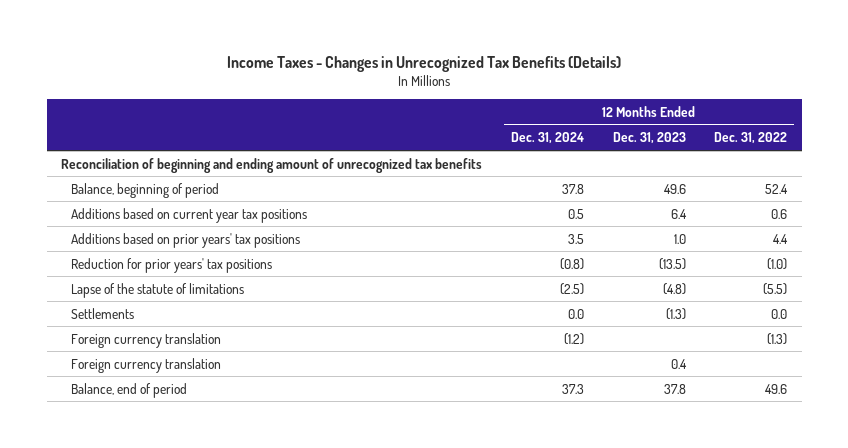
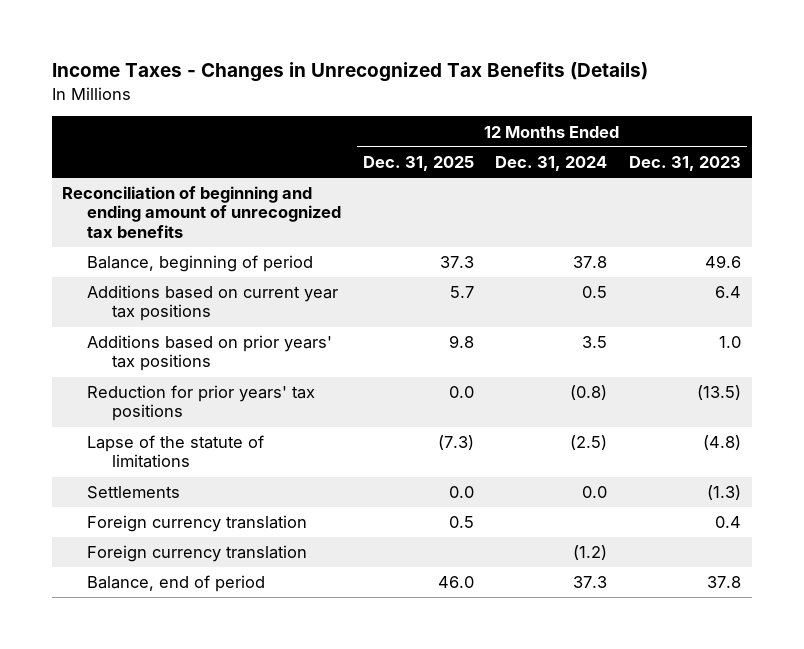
- | 12 Months Ended Dec. 31, 2024 | 12 Months Ended Dec. 31, 2023 | 12 Months Ended Dec. 31, 2022
+ | 12 Months Ended Dec. 31, 2025 | 12 Months Ended Dec. 31, 2024 | 12 Months Ended Dec. 31, 2023
moved down: Foreign currency translation | | (1.2) |

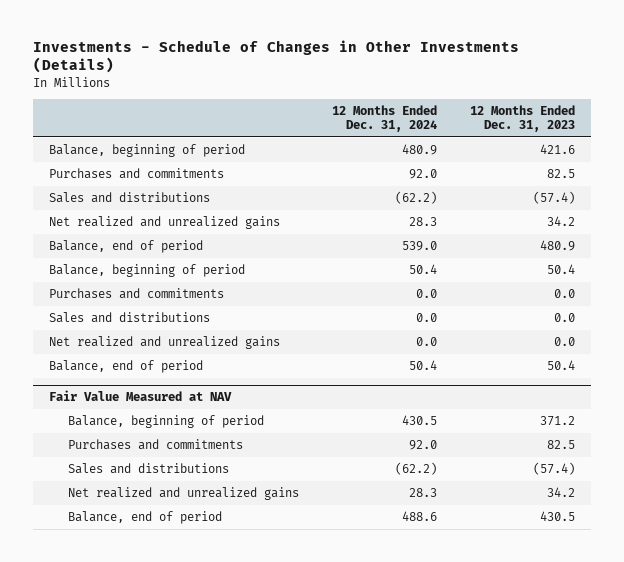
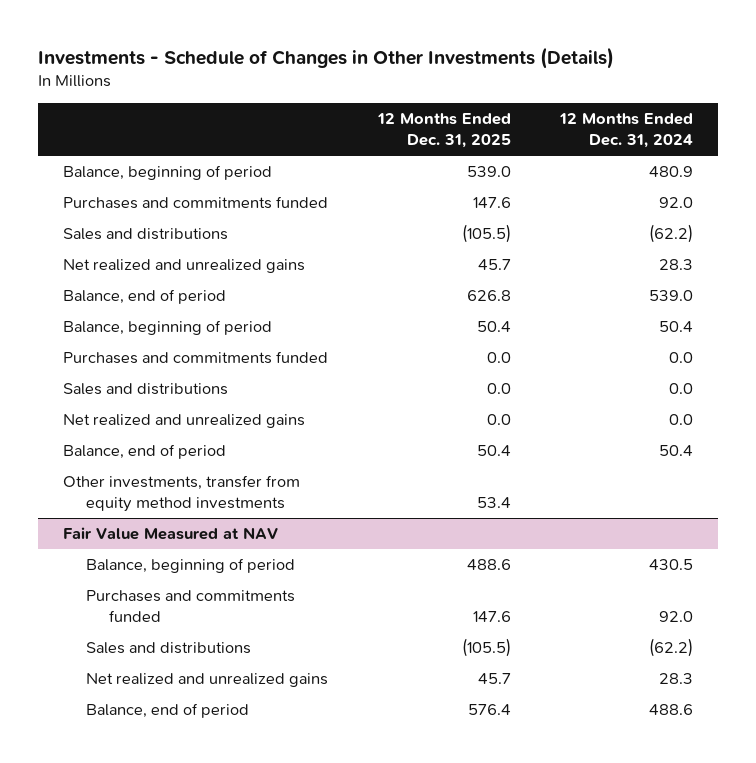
- | 12 Months Ended Dec. 31, 2024 | 12 Months Ended Dec. 31, 2023
+ | 12 Months Ended Dec. 31, 2025 | 12 Months Ended Dec. 31, 2024
- Purchases and commitments | 92.0 | 82.5
+ Purchases and commitments funded | 147.6 | 92.0
- Purchases and commitments | 0.0 | 0.0
+ Purchases and commitments funded | 0.0 | 0.0
+ Other investments, transfer from equity method investments | 53.4 |
@ Fair Value Measured at NAV
- Purchases and commitments | 92.0 | 82.5
+ Purchases and commitments funded | 147.6 | 92.0

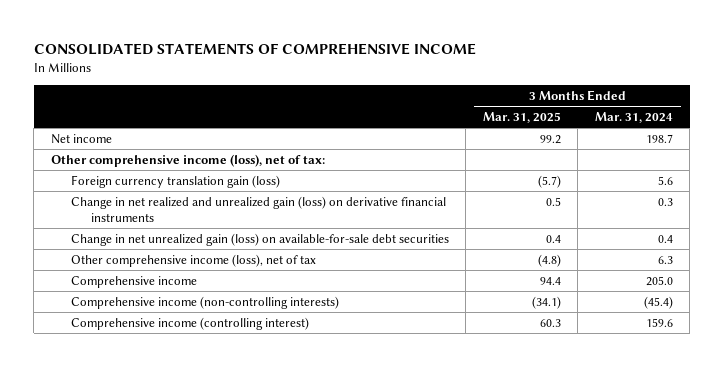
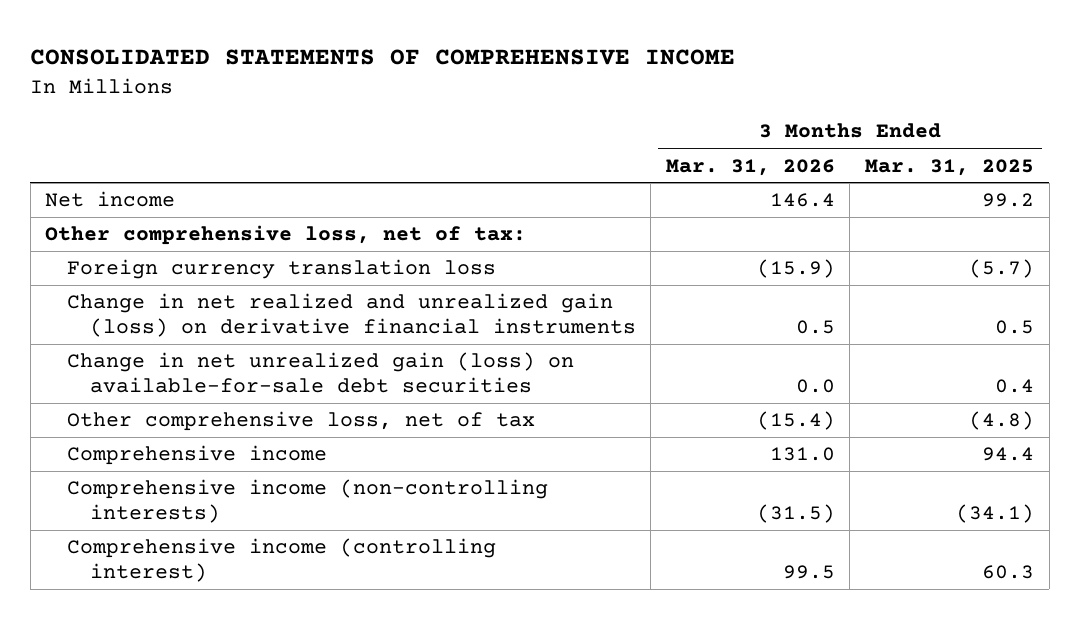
- | 3 Months Ended Mar. 31, 2025 | 3 Months Ended Mar. 31, 2024
+ | 3 Months Ended Mar. 31, 2026 | 3 Months Ended Mar. 31, 2025
- Other comprehensive income (loss), net of tax:
- Foreign currency translation gain (loss) | (5.7) | 5.6
+ Other comprehensive loss, net of tax:
+ Foreign currency translation loss | (15.9) | (5.7)
- Other comprehensive income (loss), net of tax | (4.8) | 6.3
+ Other comprehensive loss, net of tax | (15.4) | (4.8)

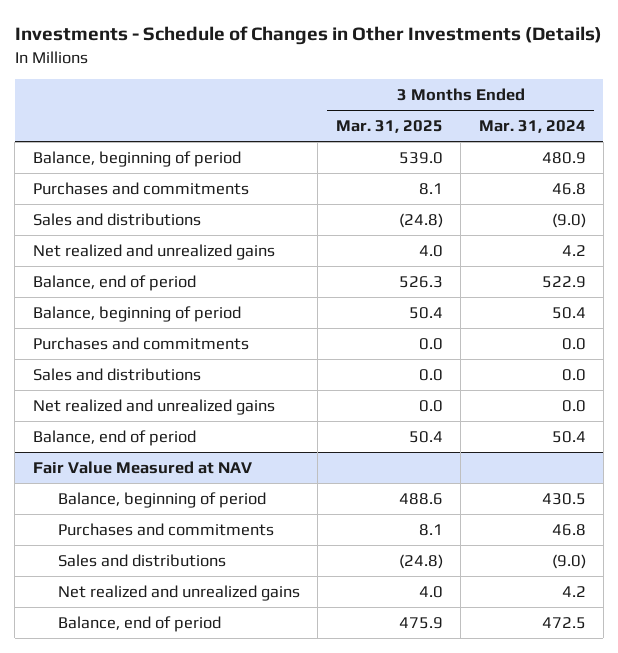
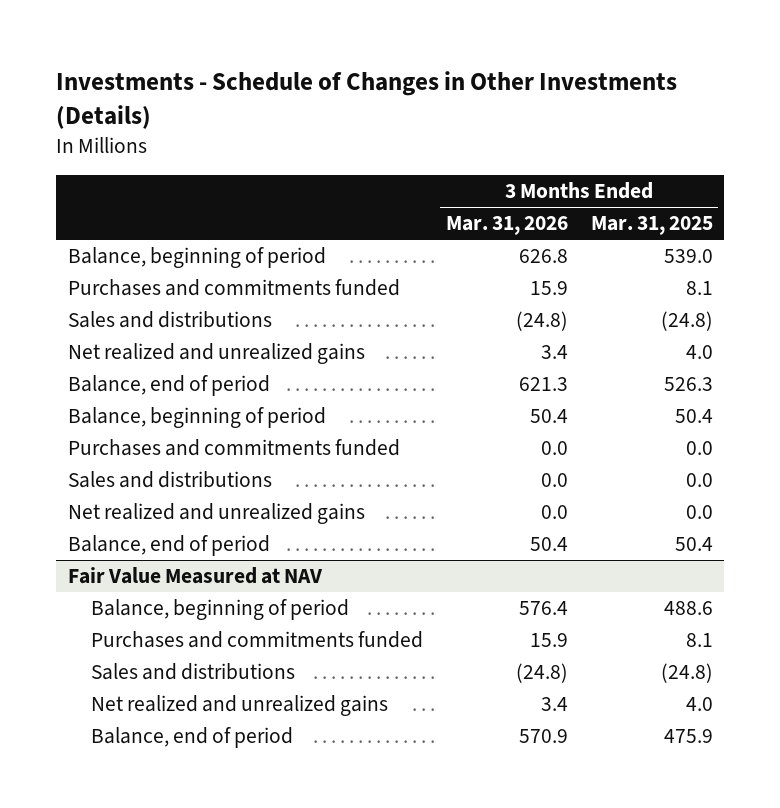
- | 3 Months Ended Mar. 31, 2025 | 3 Months Ended Mar. 31, 2024
+ | 3 Months Ended Mar. 31, 2026 | 3 Months Ended Mar. 31, 2025
- Purchases and commitments | 8.1 | 46.8
+ Purchases and commitments funded | 15.9 | 8.1
- Purchases and commitments | 0.0 | 0.0
+ Purchases and commitments funded | 0.0 | 0.0
@ Fair Value Measured at NAV
- Purchases and commitments | 8.1 | 46.8
+ Purchases and commitments funded | 15.9 | 8.1

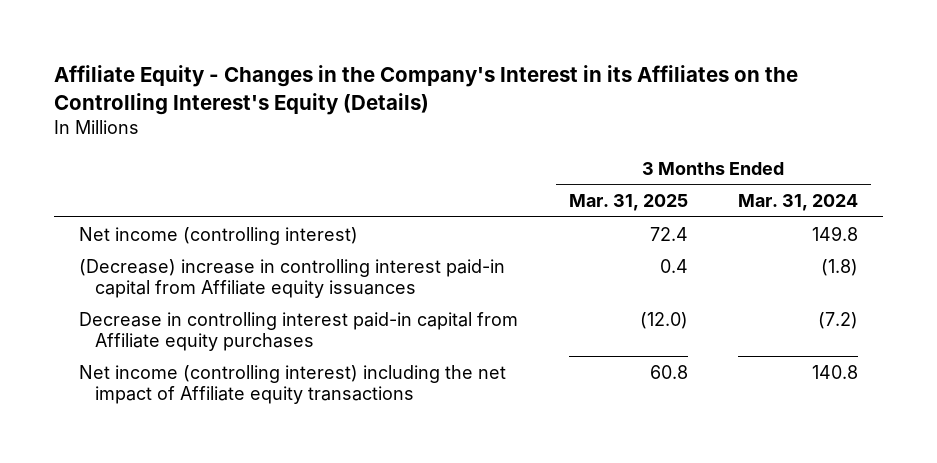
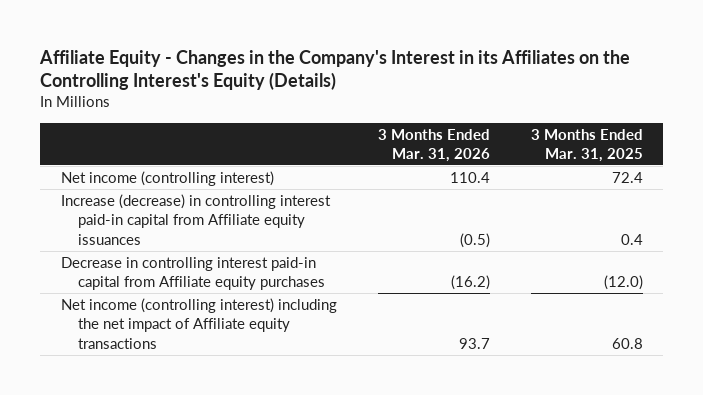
- | 3 Months Ended Mar. 31, 2025 | 3 Months Ended Mar. 31, 2024
+ | 3 Months Ended Mar. 31, 2026 | 3 Months Ended Mar. 31, 2025
- (Decrease) increase in controlling interest paid-in capital from Affiliate equity issuances | 0.4 | (1.8)
+ Increase (decrease) in controlling interest paid-in capital from Affiliate equity issuances | (0.5) | 0.4

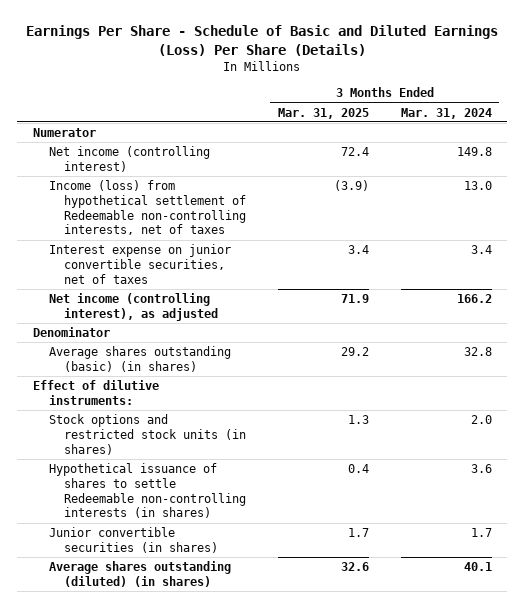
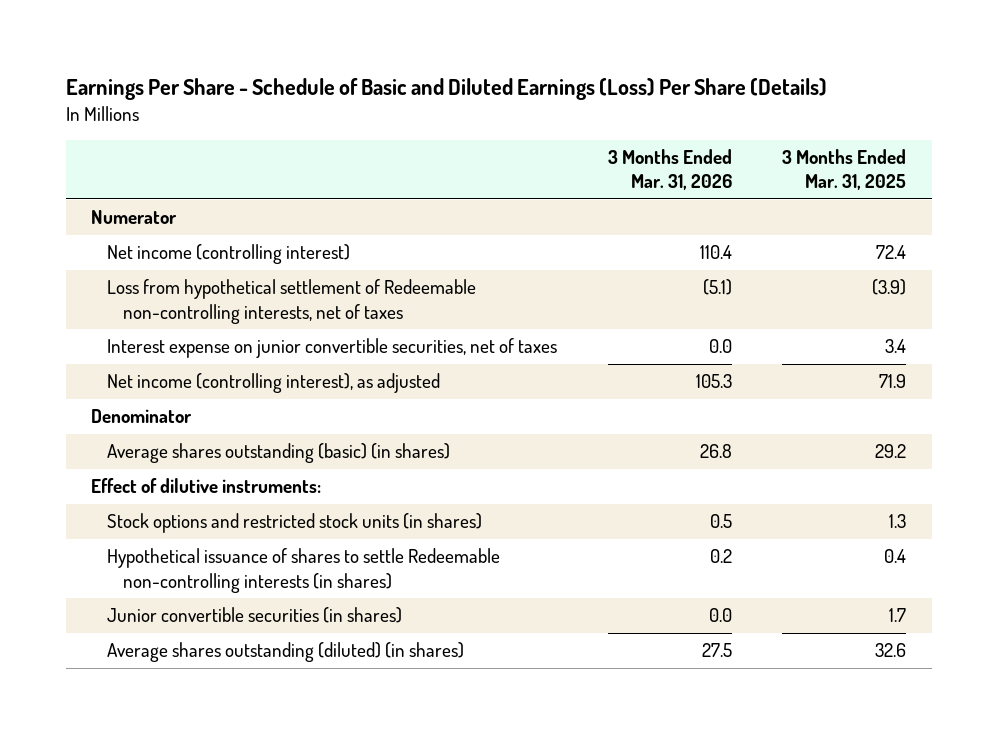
- | 3 Months Ended Mar. 31, 2025 | 3 Months Ended Mar. 31, 2024
+ | 3 Months Ended Mar. 31, 2026 | 3 Months Ended Mar. 31, 2025
- Income (loss) from hypothetical settlement of Redeemable non-controlling interests, net of taxes | (3.9) | 13.0
+ Loss from hypothetical settlement of Redeemable non-controlling interests, net of taxes | (5.1) | (3.9)

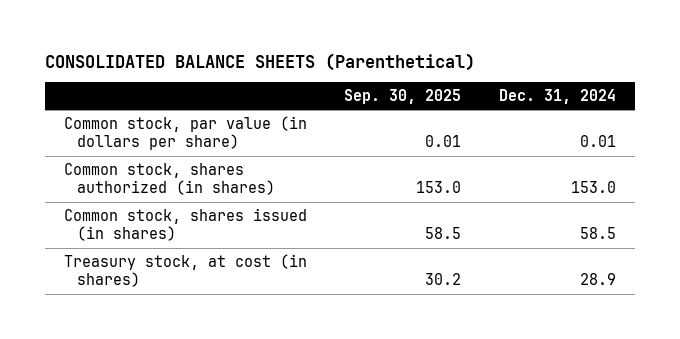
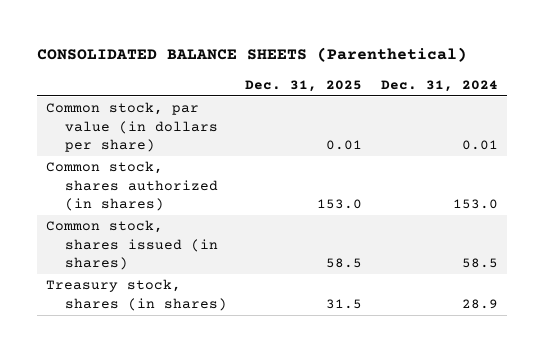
- | Sep. 30, 2025 | Dec. 31, 2024
+ | Dec. 31, 2025 | Dec. 31, 2024
- Treasury stock, at cost (in shares) | 30.2 | 28.9
+ Treasury stock, shares (in shares) | 31.5 | 28.9

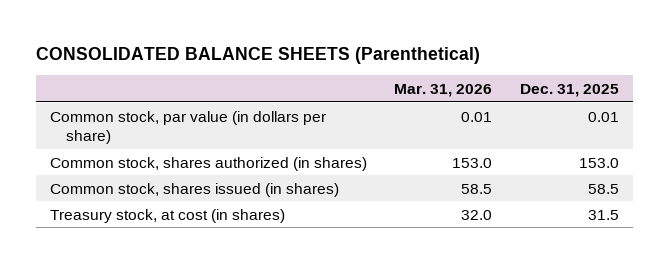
- | Dec. 31, 2025 | Dec. 31, 2024
+ | Mar. 31, 2026 | Dec. 31, 2025
- Treasury stock, shares (in shares) | 31.5 | 28.9
+ Treasury stock, at cost (in shares) | 32.0 | 31.5

